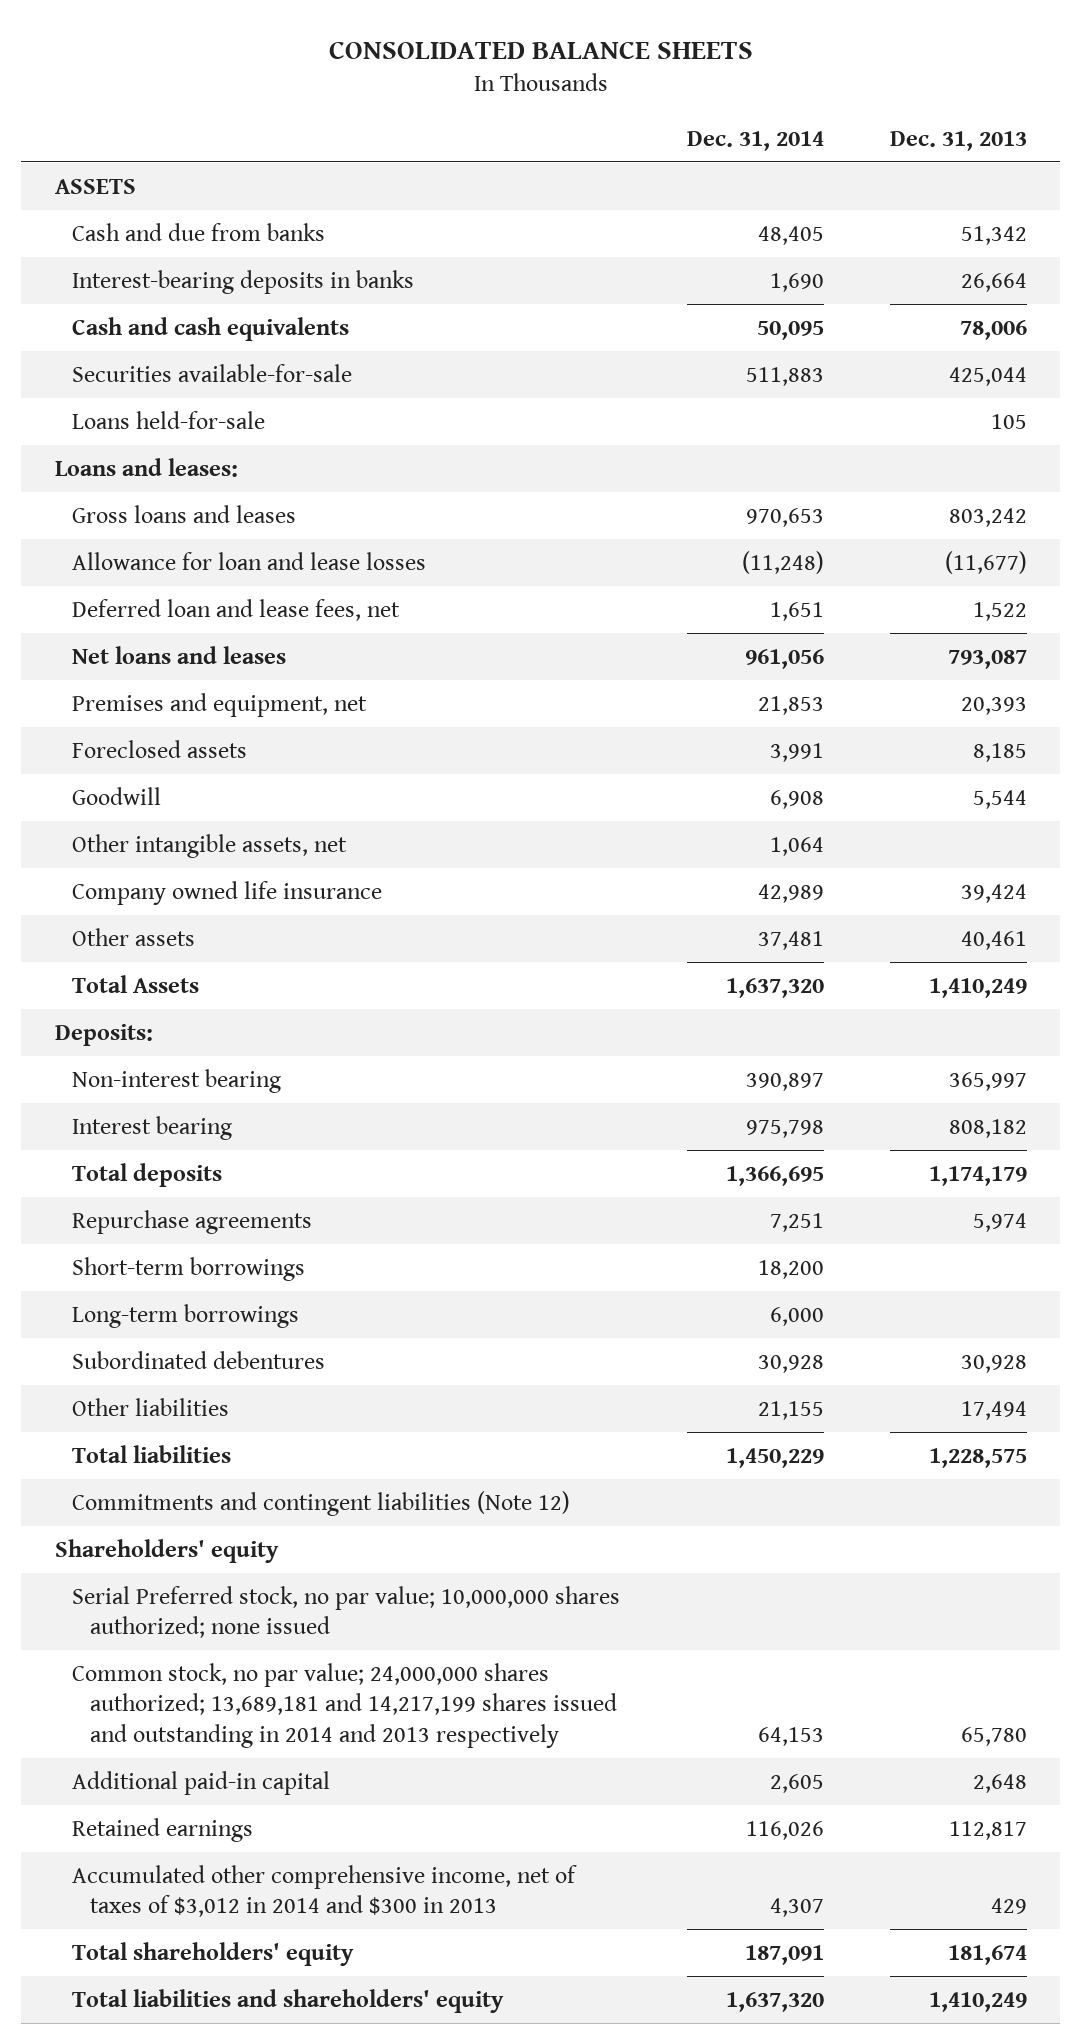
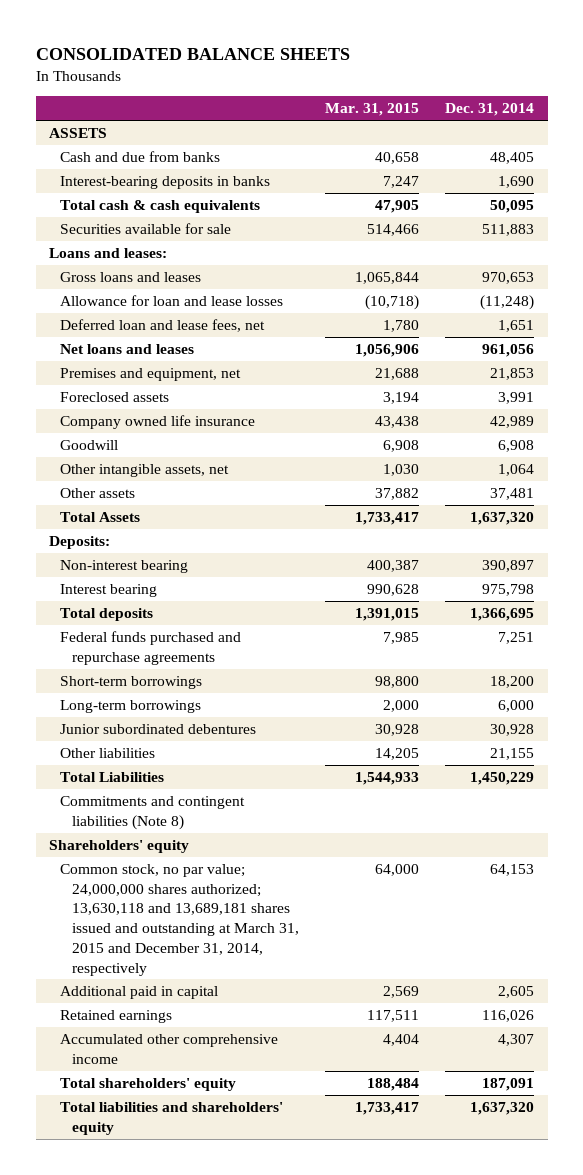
- | Dec. 31, 2014 | Dec. 31, 2013
+ | Mar. 31, 2015 | Dec. 31, 2014
- Cash and cash equivalents | 50,095 | 78,006
- Securities available-for-sale | 511,883 | 425,044
- Loans held-for-sale | | 105
+ Total cash & cash equivalents | 47,905 | 50,095
+ Securities available for sale | 514,466 | 511,883
moved up: Company owned life insurance | 43,438 | 42,989
- Repurchase agreements | 7,251 | 5,974
+ Federal funds purchased and repurchase agreements | 7,985 | 7,251
- Subordinated debentures | 30,928 | 30,928
+ Junior subordinated debentures | 30,928 | 30,928
- Total liabilities | 1,450,229 | 1,228,575
- Commitments and contingent liabilities (Note 12)
+ Total Liabilities | 1,544,933 | 1,450,229
+ Commitments and contingent liabilities (Note 8)
- Serial Preferred stock, no par value; 10,000,000 shares authorized; none issued
- Common stock, no par value; 24,000,000 shares authorized; 13,689,181 and 14,217,199 shares issued and outstanding in 2014 and 2013 respectively | 64,153 | 65,780
- Additional paid-in capital | 2,605 | 2,648
+ Common stock, no par value; 24,000,000 shares authorized; 13,630,118 and 13,689,181 shares issued and outstanding at March 31, 2015 and December 31, 2014, respectively | 64,000 | 64,153
+ Additional paid in capital | 2,569 | 2,605
- Accumulated other comprehensive income, net of taxes of $3,012 in 2014 and $300 in 2013 | 4,307 | 429
+ Accumulated other comprehensive income | 4,404 | 4,307

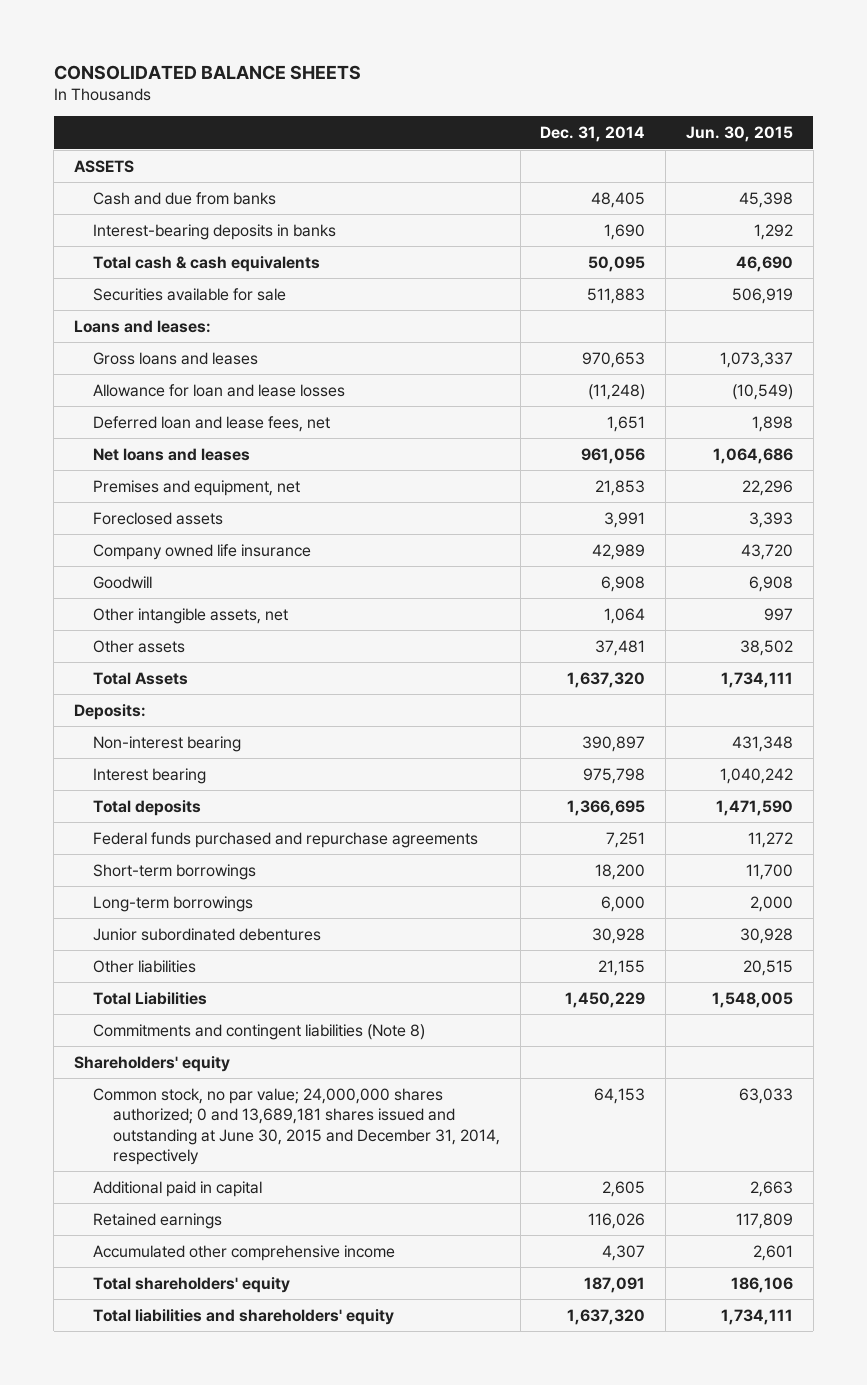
- | Mar. 31, 2015 | Dec. 31, 2014
+ | Dec. 31, 2014 | Jun. 30, 2015
- Common stock, no par value; 24,000,000 shares authorized; 13,630,118 and 13,689,181 shares issued and outstanding at March 31, 2015 and December 31, 2014, respectively | 64,000 | 64,153
+ Common stock, no par value; 24,000,000 shares authorized; 0 and 13,689,181 shares issued and outstanding at June 30, 2015 and December 31, 2014, respectively | 64,153 | 63,033

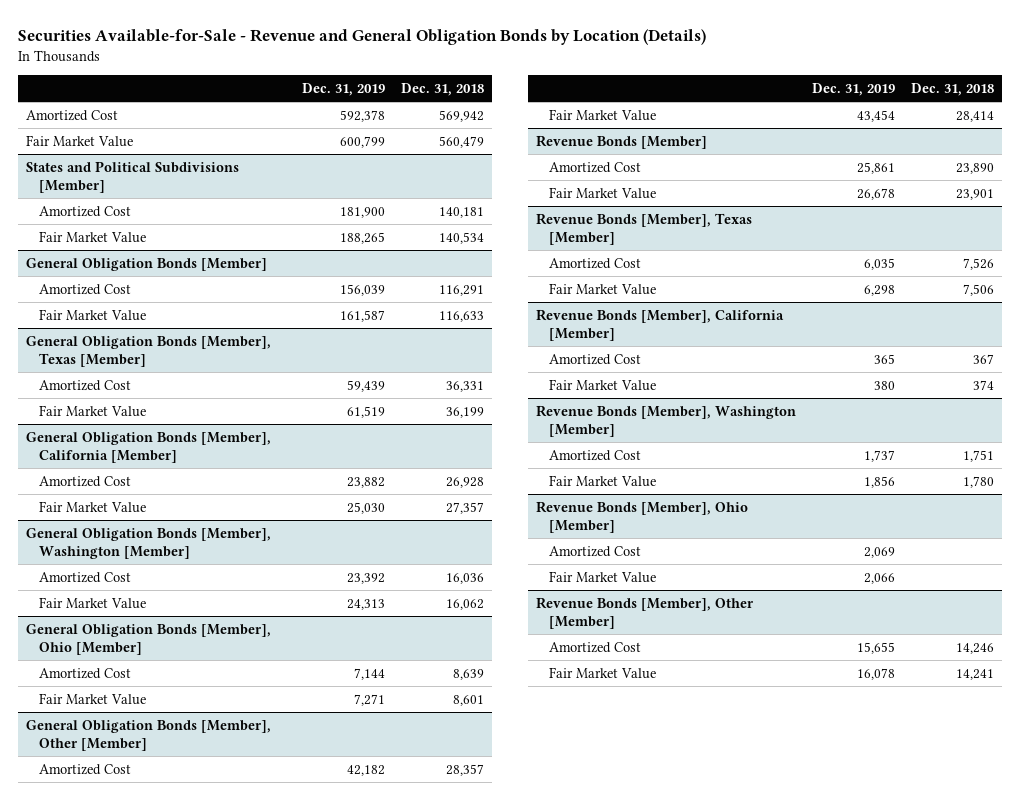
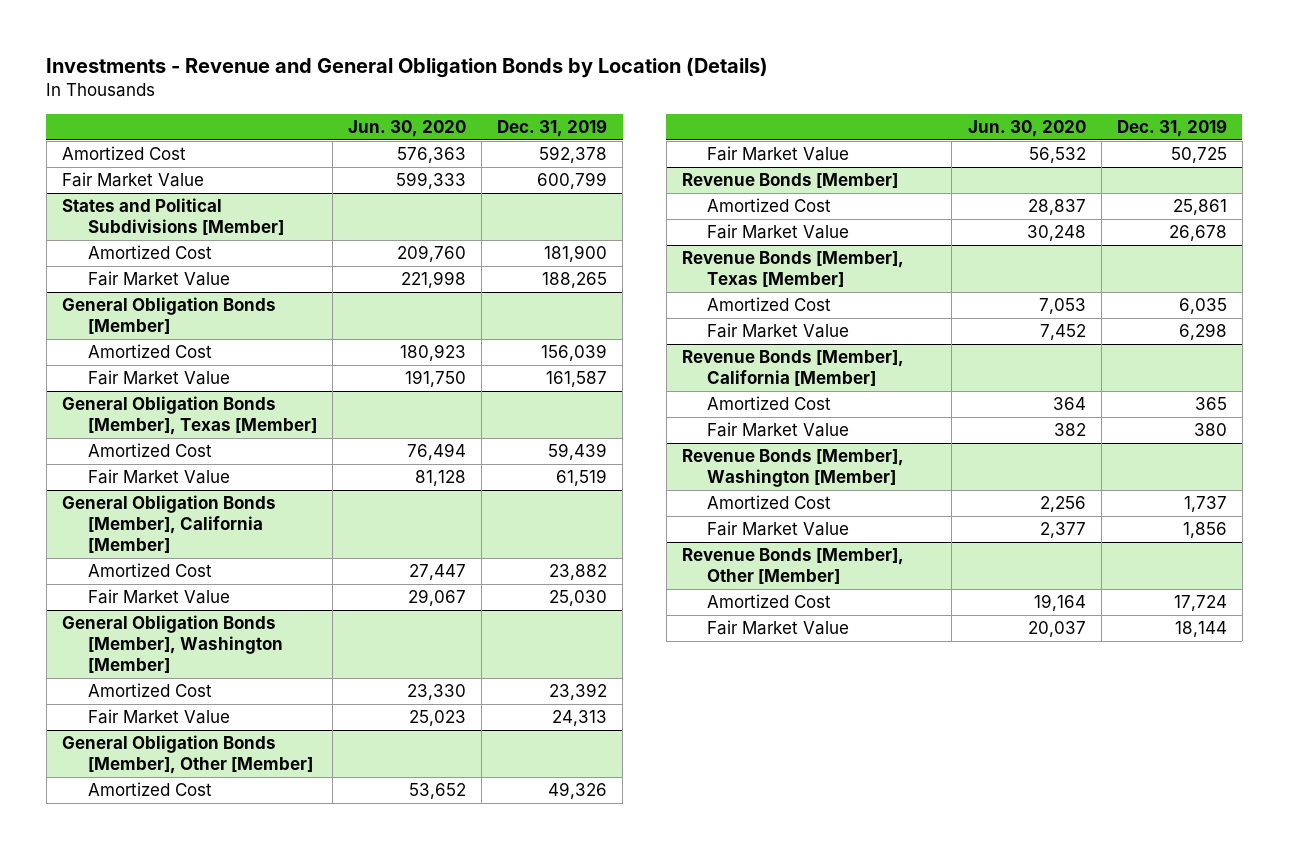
- Securities Available-for-Sale - Revenue and General Obligation Bonds by Location (Details)
+ Investments - Revenue and General Obligation Bonds by Location (Details)
- | Dec. 31, 2019 | Dec. 31, 2018
+ | Jun. 30, 2020 | Dec. 31, 2019
- General Obligation Bonds [Member], Ohio [Member]
- Amortized Cost | 7,144 | 8,639
- Fair Market Value | 7,271 | 8,601
@ General Obligation Bonds [Member], Other [Member]
- Amortized Cost | 42,182 | 28,357
- Fair Market Value | 43,454 | 28,414
+ Amortized Cost | 53,652 | 49,326
+ Fair Market Value | 56,532 | 50,725
- Revenue Bonds [Member], Ohio [Member]
- Amortized Cost | 2,069 |
- Fair Market Value | 2,066 |
@ Revenue Bonds [Member], Other [Member]
- Amortized Cost | 15,655 | 14,246
- Fair Market Value | 16,078 | 14,241
+ Amortized Cost | 19,164 | 17,724
+ Fair Market Value | 20,037 | 18,144

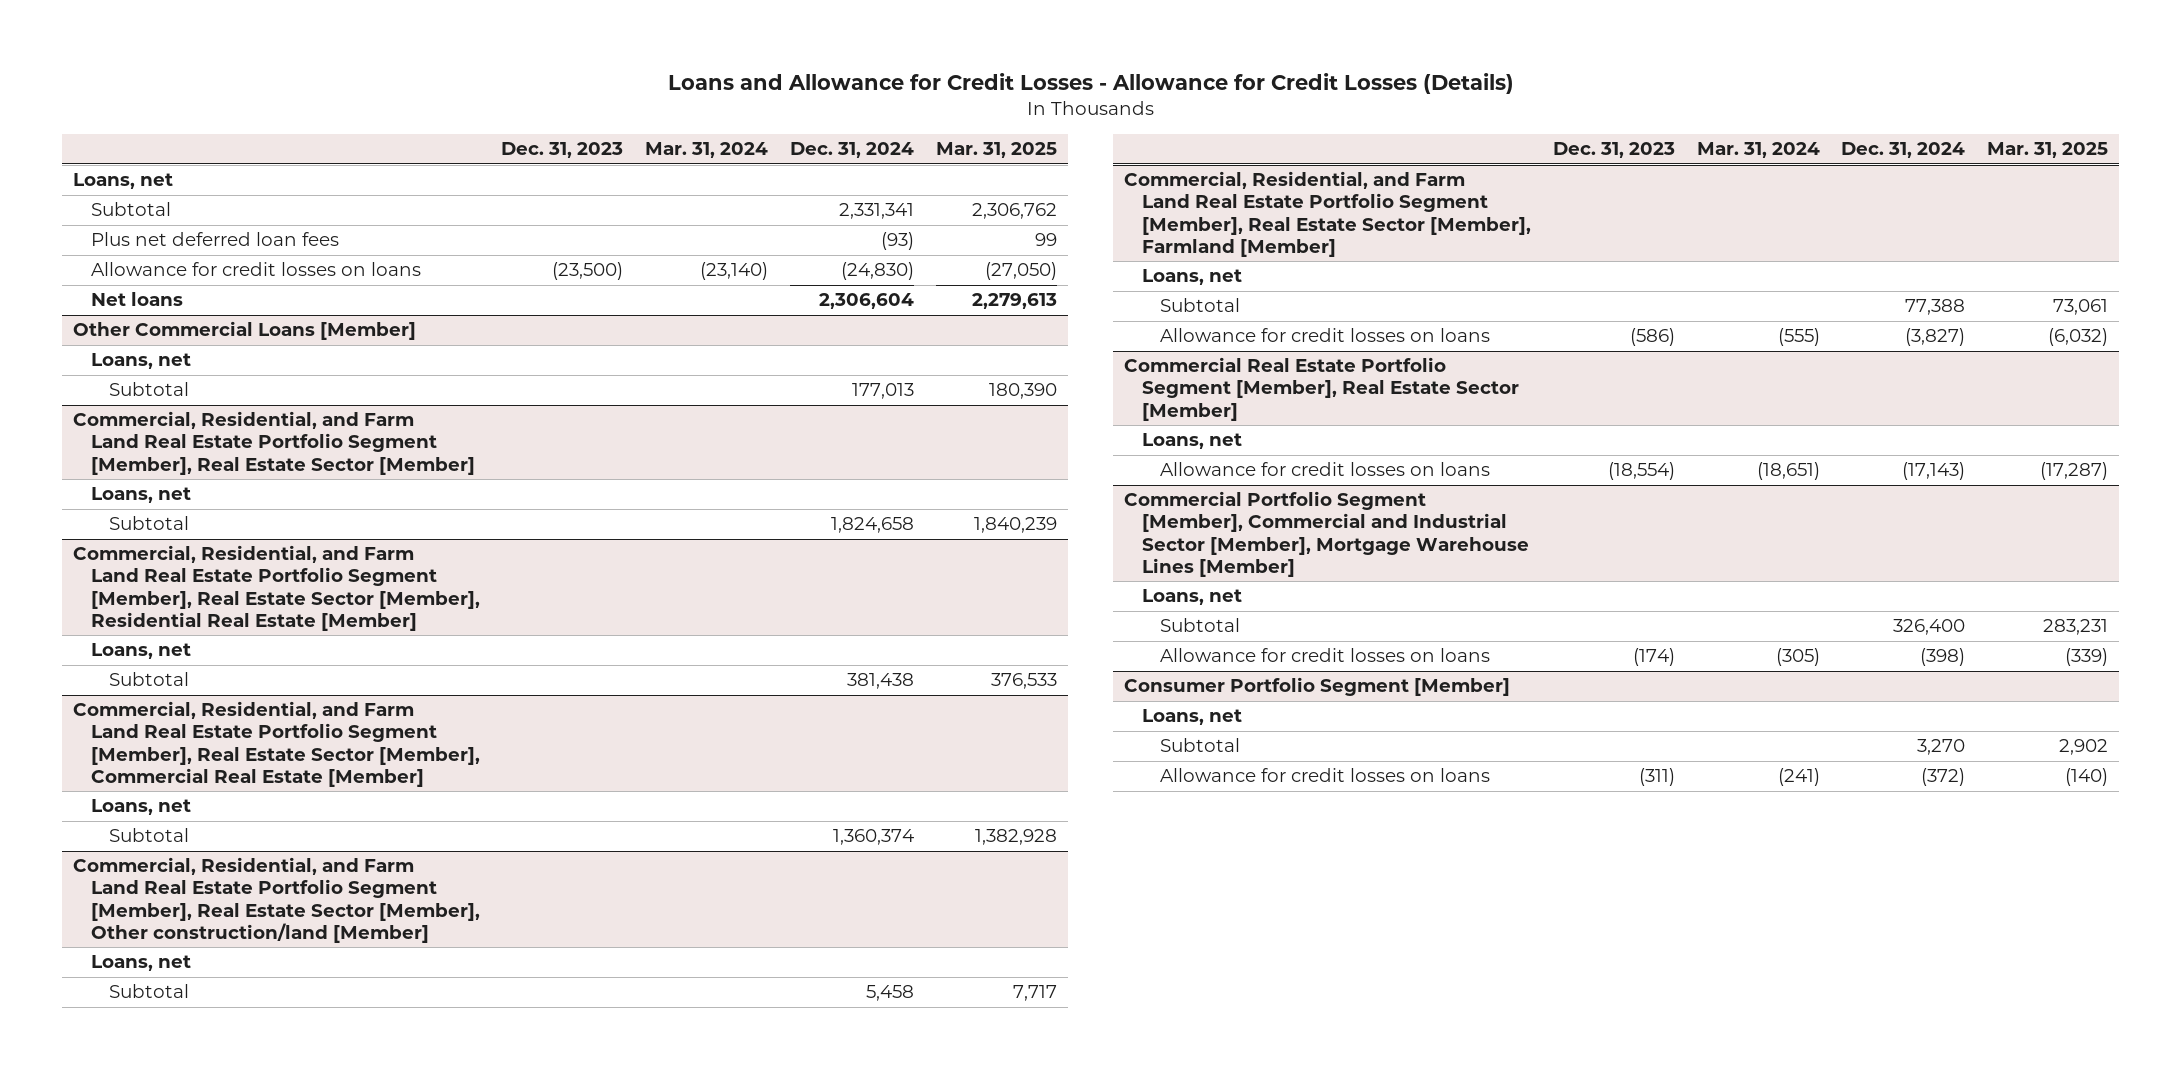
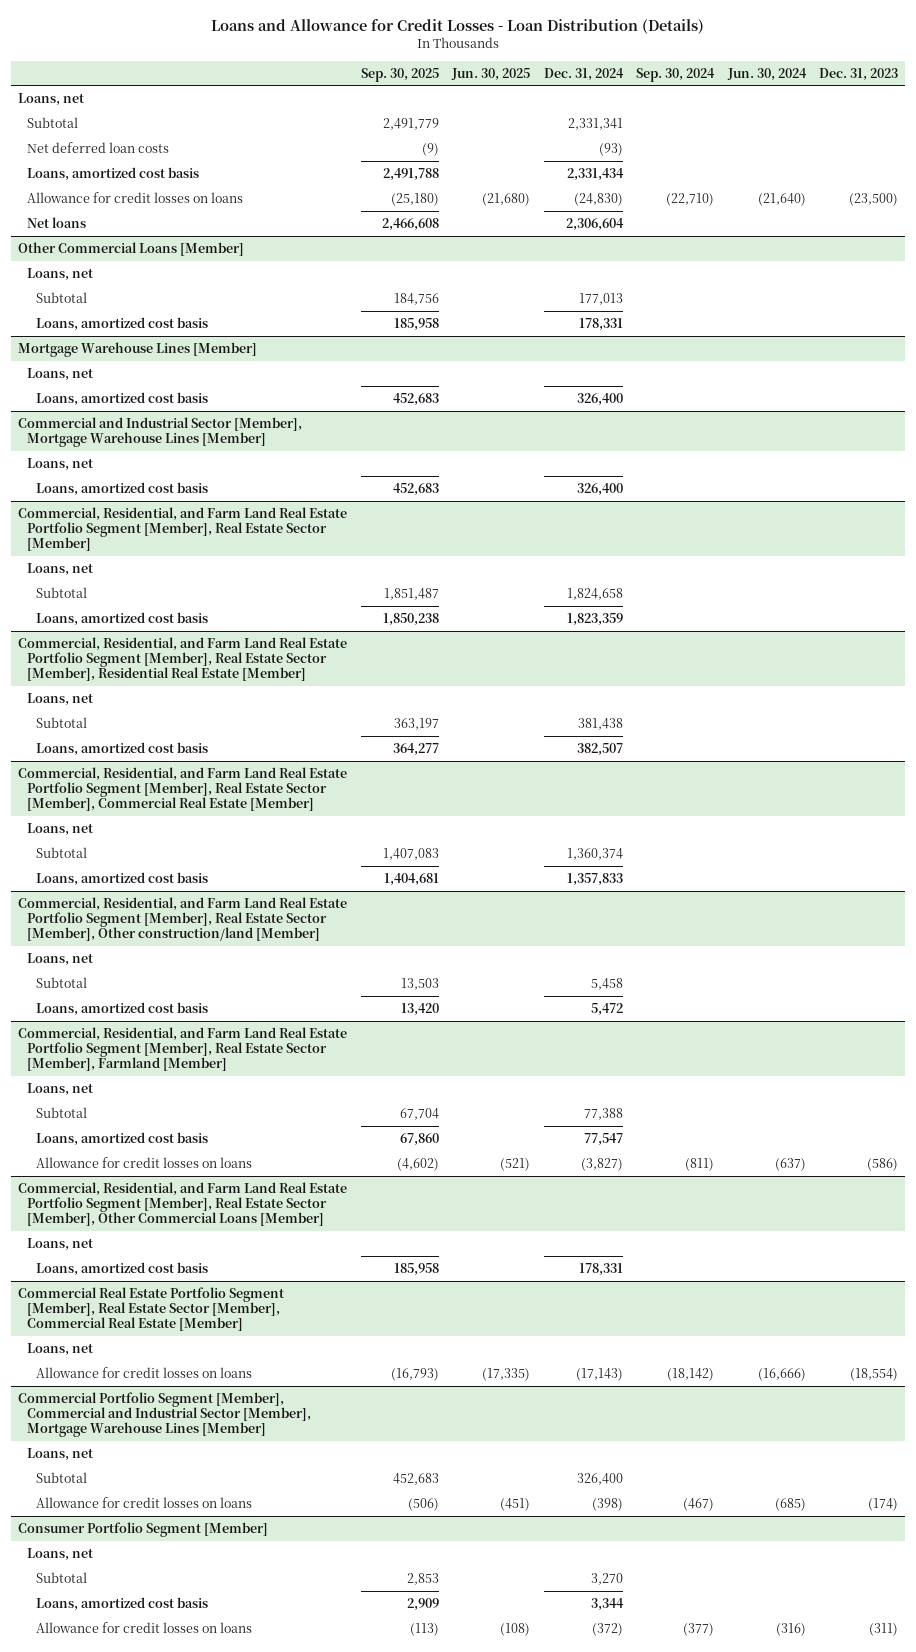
- Loans and Allowance for Credit Losses - Allowance for Credit Losses (Details)
+ Loans and Allowance for Credit Losses - Loan Distribution (Details)
- | Dec. 31, 2023 | Mar. 31, 2024 | Dec. 31, 2024 | Mar. 31, 2025
+ | Sep. 30, 2025 | Jun. 30, 2025 | Dec. 31, 2024 | Sep. 30, 2024 | Jun. 30, 2024 | Dec. 31, 2023
- Plus net deferred loan fees | | | (93) | 99
+ Net deferred loan costs | (9) | | (93) | | |
+ Loans, amortized cost basis | 2,491,788 | | 2,331,434 | | |
@ Other Commercial Loans [Member]
+ Loans, amortized cost basis | 185,958 | | 178,331 | | |
+ Mortgage Warehouse Lines [Member]
+ Loans, net
+ Loans, amortized cost basis | 452,683 | | 326,400 | | |
+ Commercial and Industrial Sector [Member], Mortgage Warehouse Lines [Member]
+ Loans, net
+ Loans, amortized cost basis | 452,683 | | 326,400 | | |
@ Commercial, Residential, and Farm Land Real Estate Portfolio Segment [Member], Real Estate Sector [Member]
+ Loans, amortized cost basis | 1,850,238 | | 1,823,359 | | |
@ Commercial, Residential, and Farm Land Real Estate Portfolio Segment [Member], Real Estate Sector [Member], Residential Real Estate [Member]
+ Loans, amortized cost basis | 364,277 | | 382,507 | | |
@ Commercial, Residential, and Farm Land Real Estate Portfolio Segment [Member], Real Estate Sector [Member], Commercial Real Estate [Member]
+ Loans, amortized cost basis | 1,404,681 | | 1,357,833 | | |
@ Commercial, Residential, and Farm Land Real Estate Portfolio Segment [Member], Real Estate Sector [Member], Other construction/land [Member]
+ Loans, amortized cost basis | 13,420 | | 5,472 | | |
@ Commercial, Residential, and Farm Land Real Estate Portfolio Segment [Member], Real Estate Sector [Member], Farmland [Member]
+ Loans, amortized cost basis | 67,860 | | 77,547 | | |
- Commercial Real Estate Portfolio Segment [Member], Real Estate Sector [Member]
+ Commercial, Residential, and Farm Land Real Estate Portfolio Segment [Member], Real Estate Sector [Member], Other Commercial Loans [Member]
+ Loans, amortized cost basis | 185,958 | | 178,331 | | |
+ Commercial Real Estate Portfolio Segment [Member], Real Estate Sector [Member], Commercial Real Estate [Member]
+ Loans, net
@ Consumer Portfolio Segment [Member]
+ Loans, amortized cost basis | 2,909 | | 3,344 | | |

